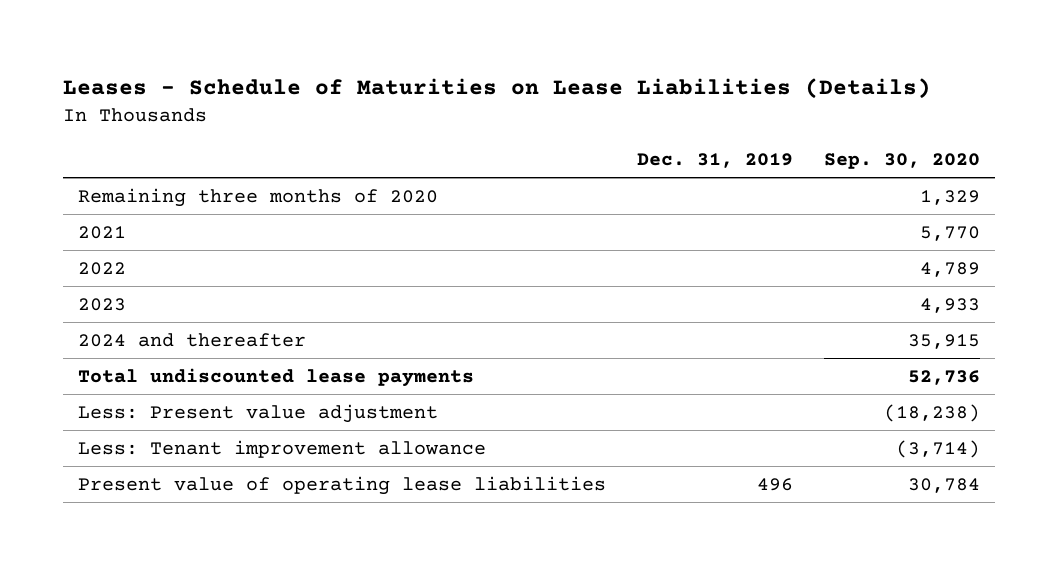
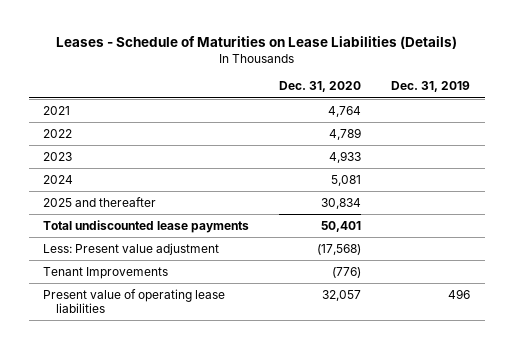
- | Dec. 31, 2019 | Sep. 30, 2020
+ | Dec. 31, 2020 | Dec. 31, 2019
- Remaining three months of 2020 | | 1,329
- 2024 and thereafter | | 35,915
+ 2024 | 5,081 |
+ 2025 and thereafter | 30,834 |
- Less: Tenant improvement allowance | | (3,714)
+ Tenant Improvements | (776) |

